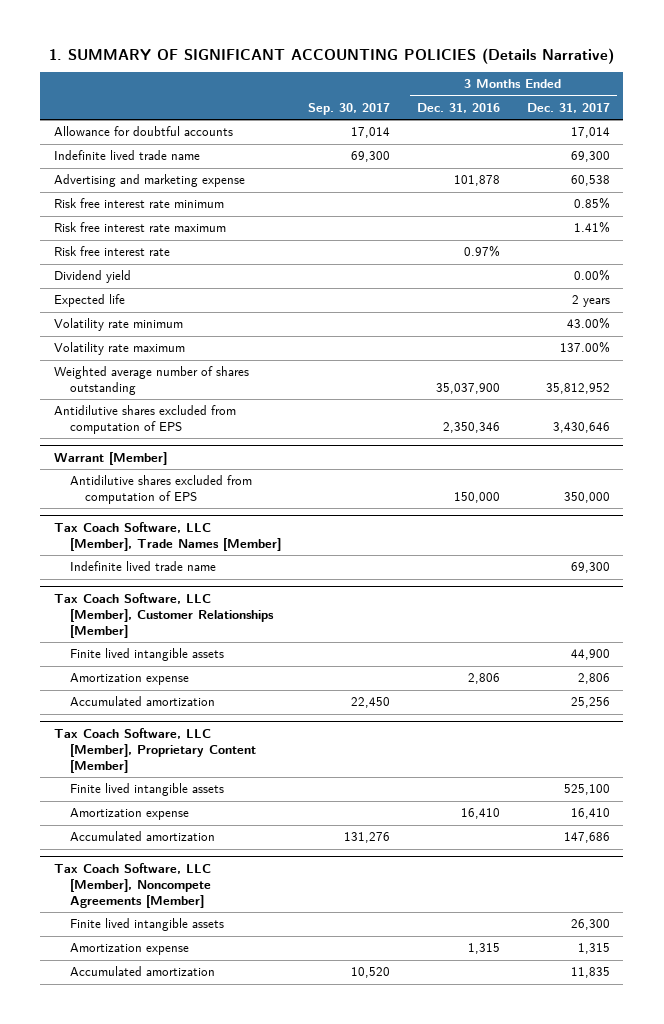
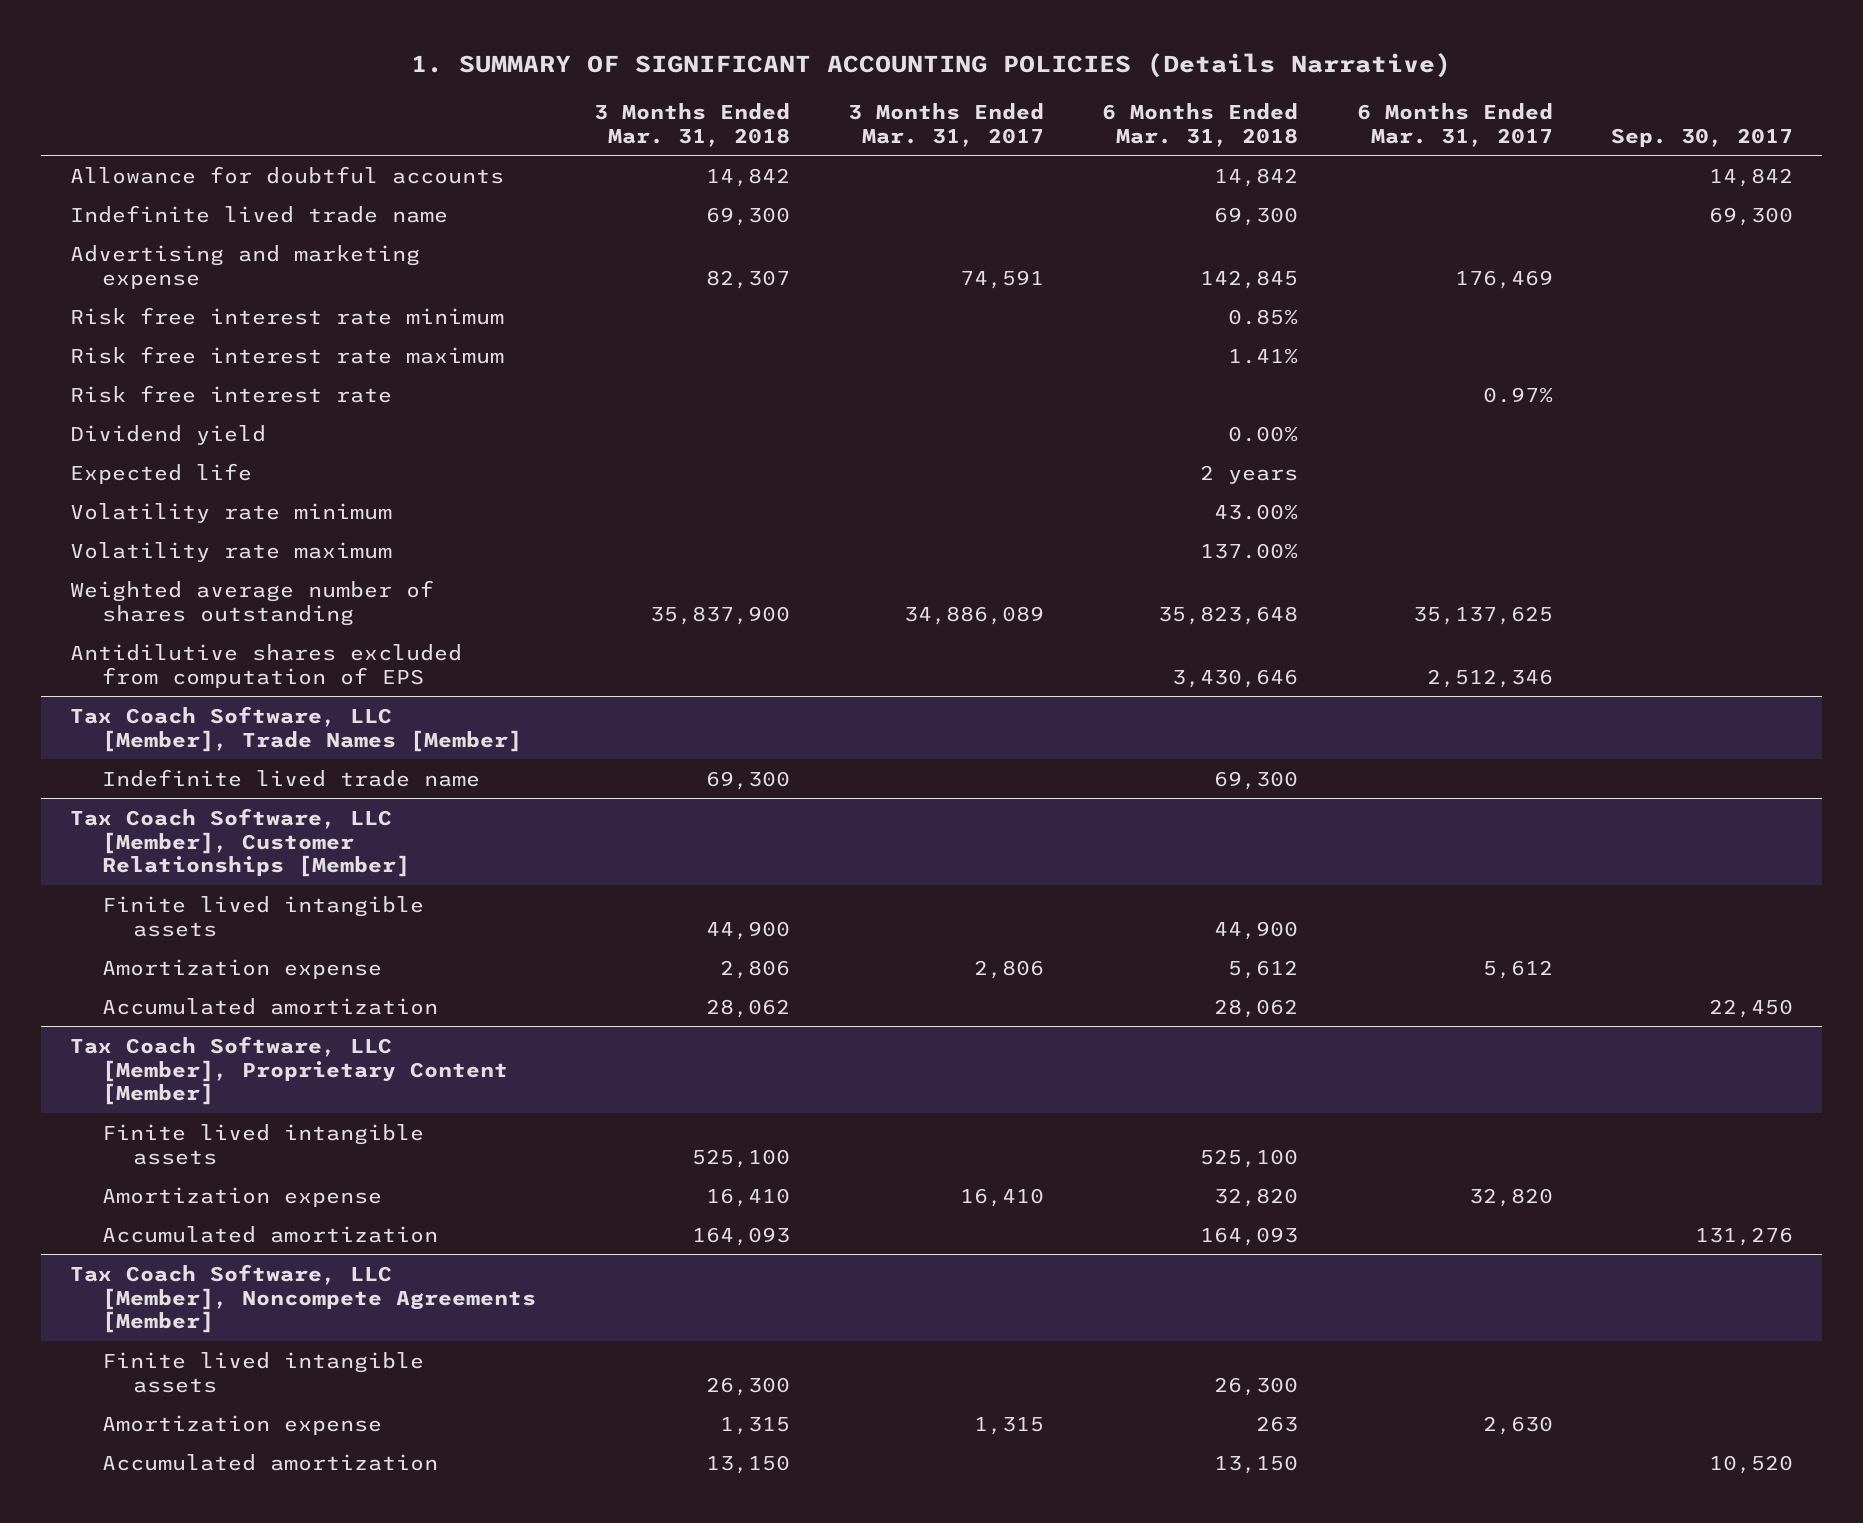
- | Sep. 30, 2017 | 3 Months Ended Dec. 31, 2016 | 3 Months Ended Dec. 31, 2017
+ | 3 Months Ended Mar. 31, 2018 | 3 Months Ended Mar. 31, 2017 | 6 Months Ended Mar. 31, 2018 | 6 Months Ended Mar. 31, 2017 | Sep. 30, 2017
- Allowance for doubtful accounts | 17,014 | | 17,014
+ Allowance for doubtful accounts | 14,842 | | 14,842 | | 14,842
- Warrant [Member]
- Antidilutive shares excluded from computation of EPS | | 150,000 | 350,000

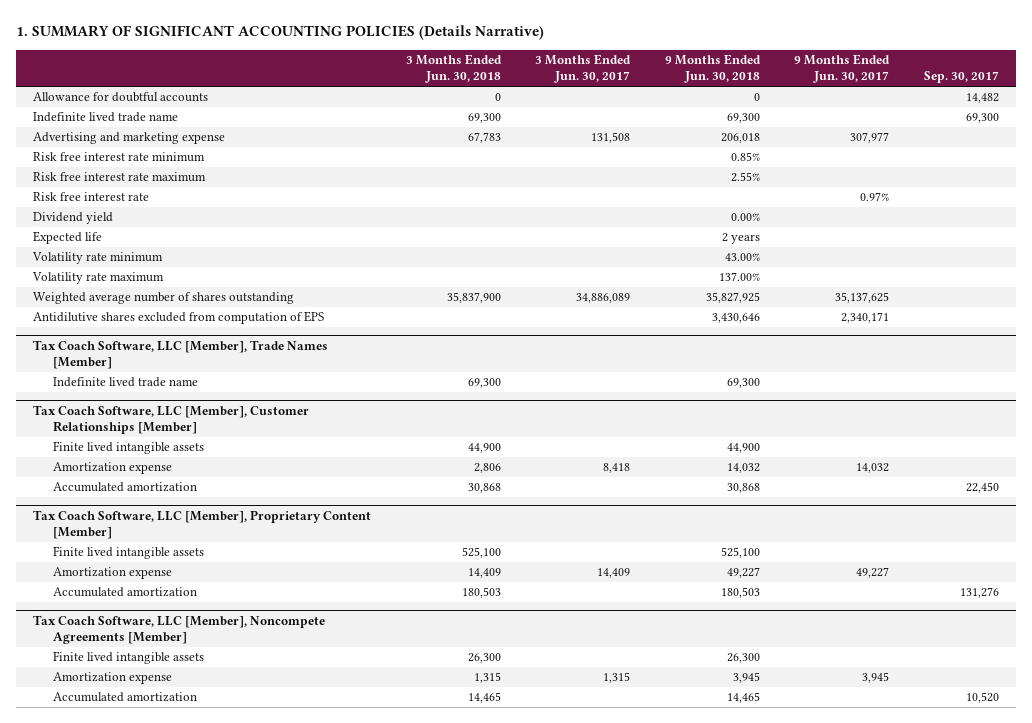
- | 3 Months Ended Mar. 31, 2018 | 3 Months Ended Mar. 31, 2017 | 6 Months Ended Mar. 31, 2018 | 6 Months Ended Mar. 31, 2017 | Sep. 30, 2017
+ | 3 Months Ended Jun. 30, 2018 | 3 Months Ended Jun. 30, 2017 | 9 Months Ended Jun. 30, 2018 | 9 Months Ended Jun. 30, 2017 | Sep. 30, 2017
- Allowance for doubtful accounts | 14,842 | | 14,842 | | 14,842
+ Allowance for doubtful accounts | 0 | | 0 | | 14,482

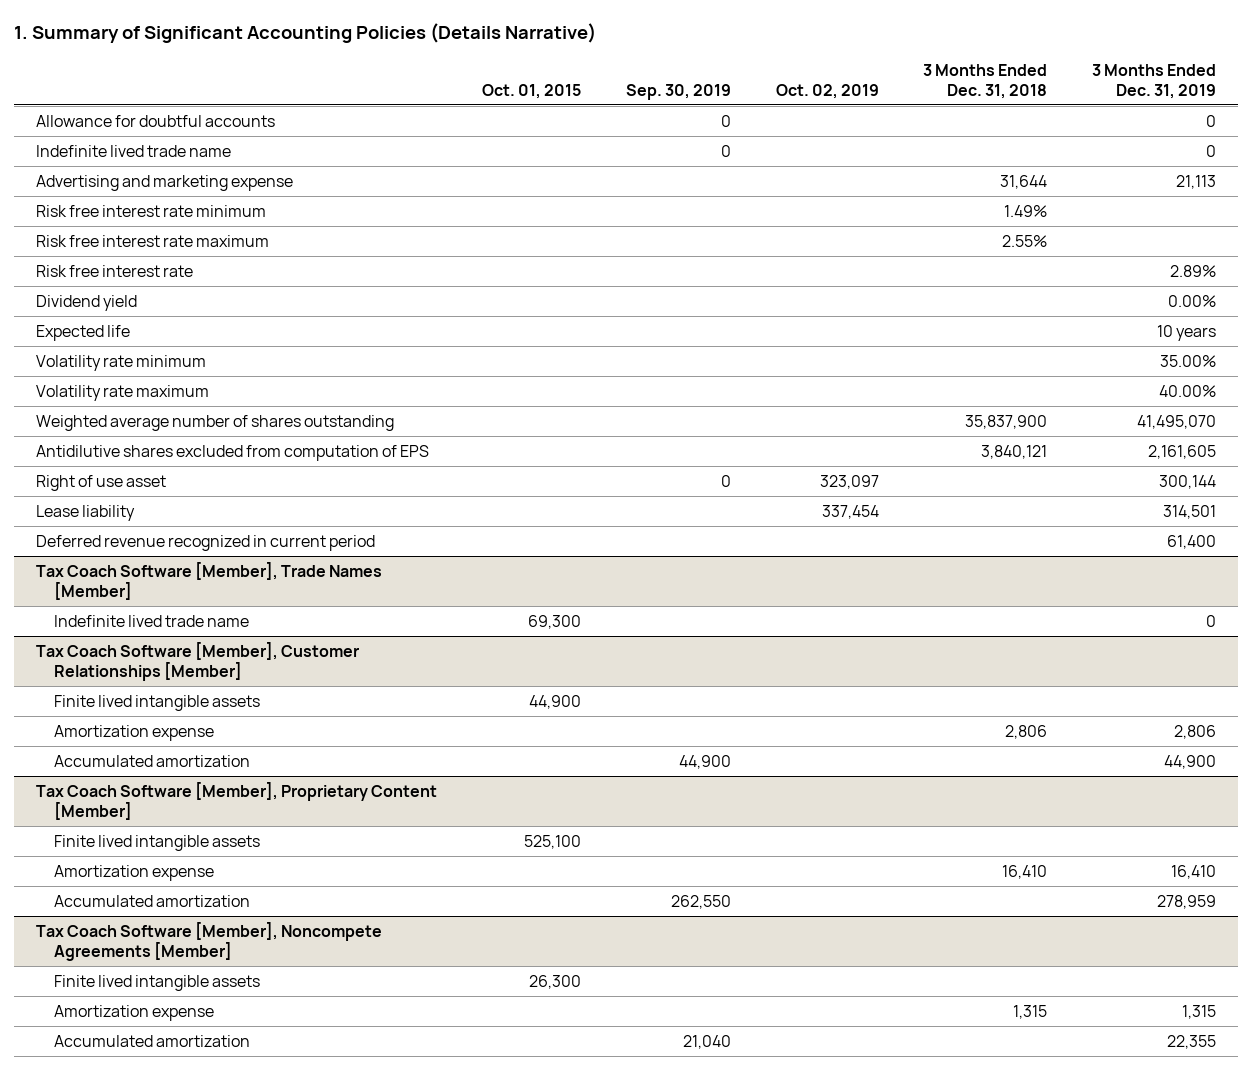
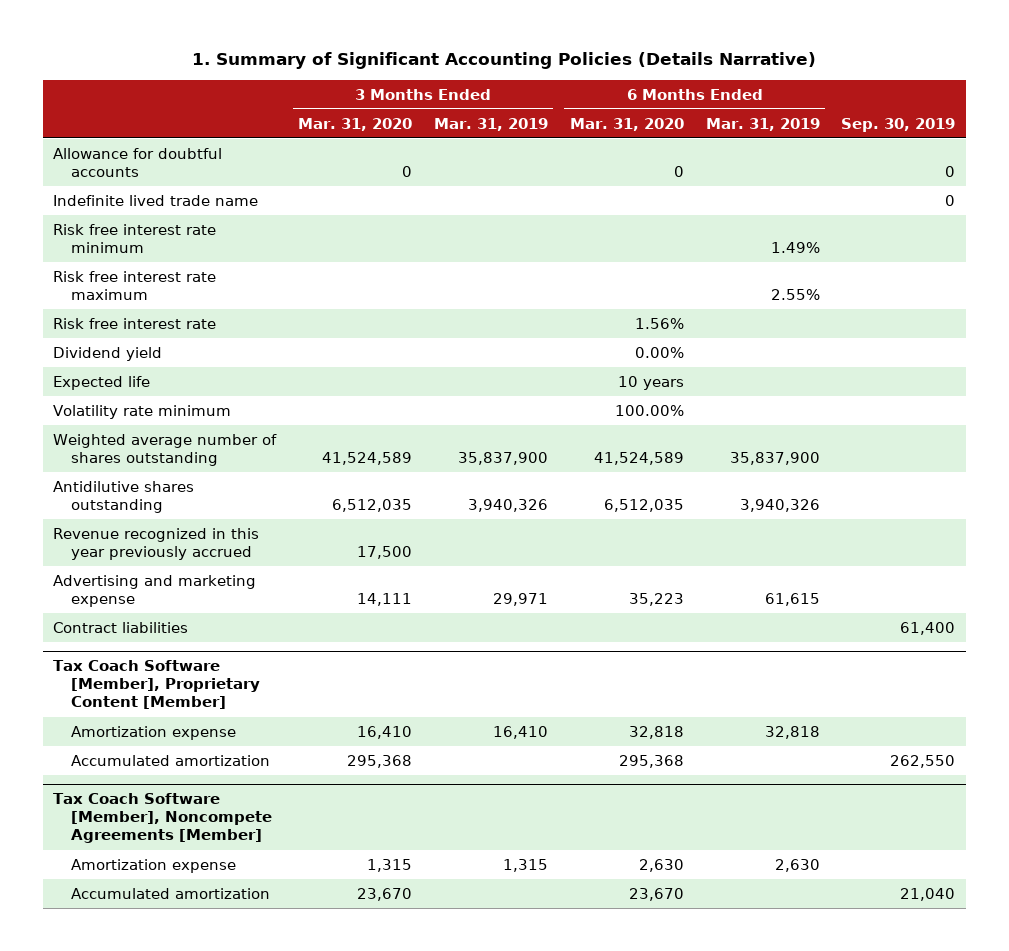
- | Oct. 01, 2015 | Sep. 30, 2019 | Oct. 02, 2019 | 3 Months Ended Dec. 31, 2018 | 3 Months Ended Dec. 31, 2019
+ | 3 Months Ended Mar. 31, 2020 | 3 Months Ended Mar. 31, 2019 | 6 Months Ended Mar. 31, 2020 | 6 Months Ended Mar. 31, 2019 | Sep. 30, 2019
- Volatility rate maximum | | | | | 40.00%
- Antidilutive shares excluded from computation of EPS | | | | 3,840,121 | 2,161,605
- Right of use asset | | 0 | 323,097 | | 300,144
- Lease liability | | | 337,454 | | 314,501
- Deferred revenue recognized in current period | | | | | 61,400
- Tax Coach Software [Member], Trade Names [Member]
- Indefinite lived trade name | 69,300 | | | | 0
- Tax Coach Software [Member], Customer Relationships [Member]
- Finite lived intangible assets | 44,900 | | | |
- Amortization expense | | | | 2,806 | 2,806
- Accumulated amortization | | 44,900 | | | 44,900
+ Antidilutive shares outstanding | 6,512,035 | 3,940,326 | 6,512,035 | 3,940,326 |
+ Revenue recognized in this year previously accrued | 17,500 | | | |
moved down: Advertising and marketing expense | 14,111 | 29,971 | 35,223 | 61,615 |
+ Contract liabilities | | | | | 61,400
@ Tax Coach Software [Member], Proprietary Content [Member]
- Finite lived intangible assets | 525,100 | | | |
@ Tax Coach Software [Member], Noncompete Agreements [Member]
- Finite lived intangible assets | 26,300 | | | |

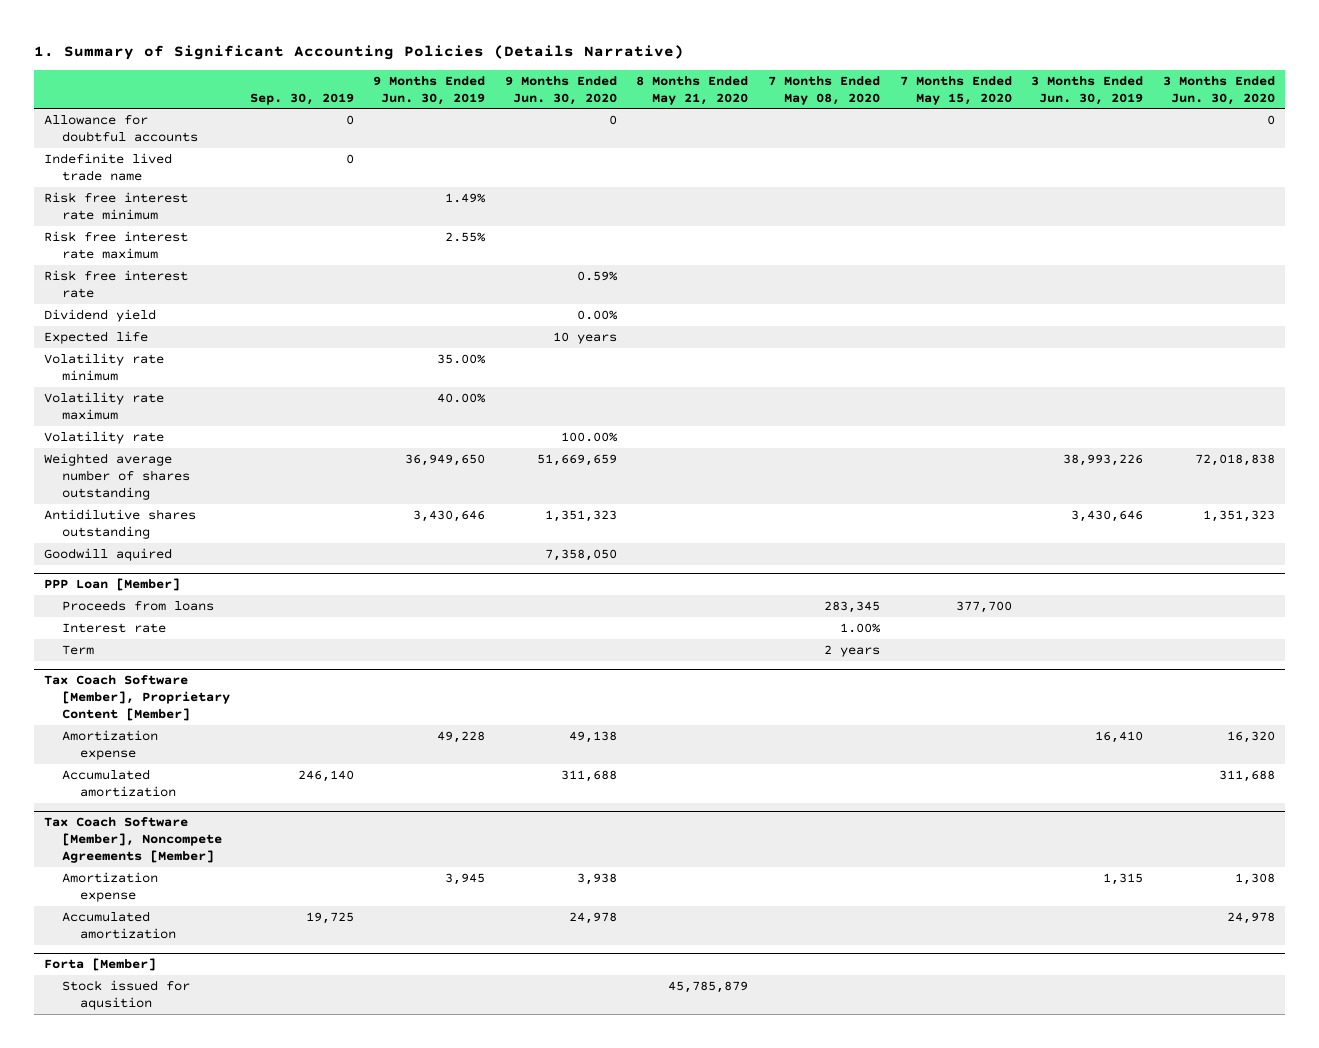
- | 3 Months Ended Mar. 31, 2020 | 3 Months Ended Mar. 31, 2019 | 6 Months Ended Mar. 31, 2020 | 6 Months Ended Mar. 31, 2019 | Sep. 30, 2019
+ | Sep. 30, 2019 | 9 Months Ended Jun. 30, 2019 | 9 Months Ended Jun. 30, 2020 | 8 Months Ended May 21, 2020 | 7 Months Ended May 08, 2020 | 7 Months Ended May 15, 2020 | 3 Months Ended Jun. 30, 2019 | 3 Months Ended Jun. 30, 2020
+ Volatility rate maximum | | 40.00% | | | | | |
+ Volatility rate | | | 100.00% | | | | |
- Revenue recognized in this year previously accrued | 17,500 | | | |
- Advertising and marketing expense | 14,111 | 29,971 | 35,223 | 61,615 |
- Contract liabilities | | | | | 61,400
+ Goodwill aquired | | | 7,358,050 | | | | |
+ PPP Loan [Member]
+ Proceeds from loans | | | | | 283,345 | 377,700 | |
+ Interest rate | | | | | 1.00% | | |
+ Term | | | | | 2 years | | |
@ Tax Coach Software [Member], Proprietary Content [Member]
- Accumulated amortization | 295,368 | | 295,368 | | 262,550
+ Accumulated amortization | 246,140 | | 311,688 | | | | | 311,688
@ Tax Coach Software [Member], Noncompete Agreements [Member]
- Accumulated amortization | 23,670 | | 23,670 | | 21,040
+ Accumulated amortization | 19,725 | | 24,978 | | | | | 24,978
+ Forta [Member]
+ Stock issued for aqusition | | | | 45,785,879 | | | |

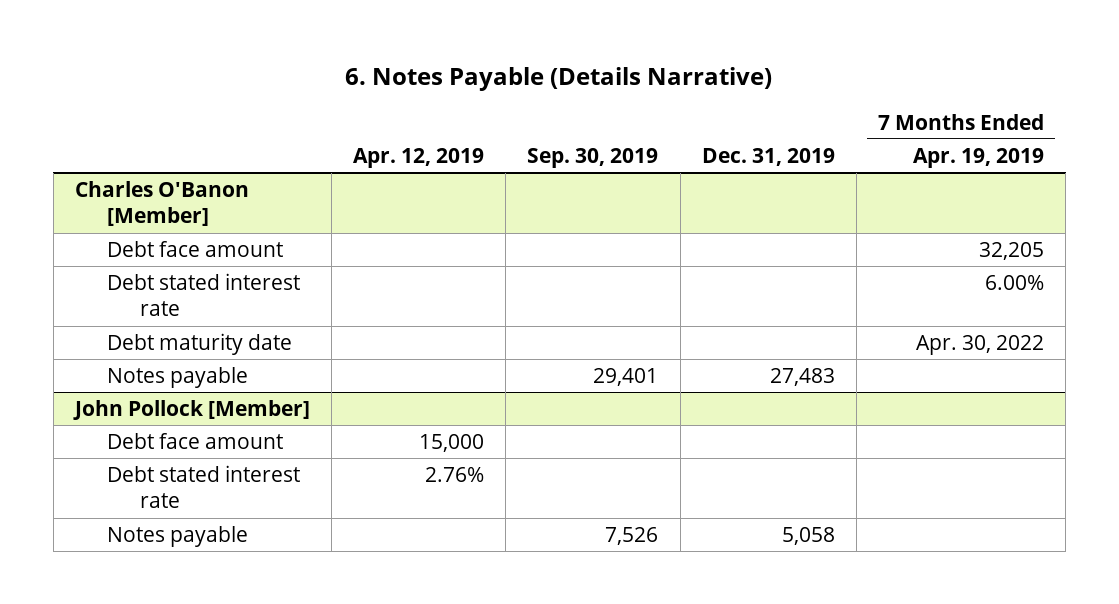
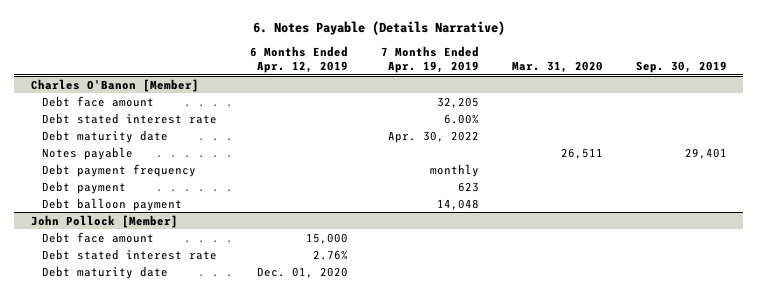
- | Apr. 12, 2019 | Sep. 30, 2019 | Dec. 31, 2019 | 7 Months Ended Apr. 19, 2019
+ | 6 Months Ended Apr. 12, 2019 | 7 Months Ended Apr. 19, 2019 | Mar. 31, 2020 | Sep. 30, 2019
@ Charles O'Banon [Member]
+ Debt payment frequency | | monthly | |
+ Debt payment | | 623 | |
+ Debt balloon payment | | 14,048 | |
@ John Pollock [Member]
- Notes payable | | 7,526 | 5,058 |
+ Debt maturity date | Dec. 01, 2020 | | |

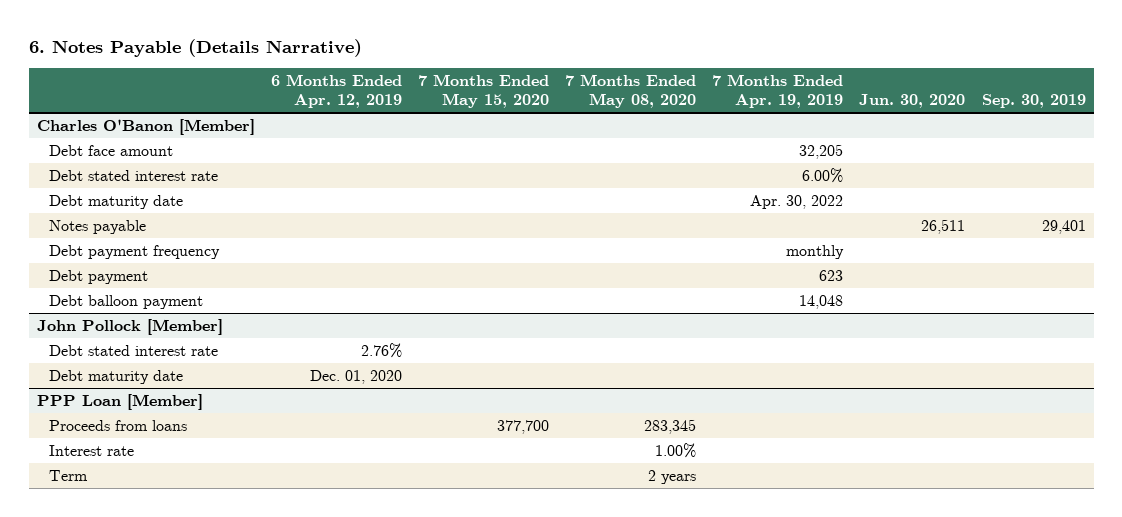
- | 6 Months Ended Apr. 12, 2019 | 7 Months Ended Apr. 19, 2019 | Mar. 31, 2020 | Sep. 30, 2019
+ | 6 Months Ended Apr. 12, 2019 | 7 Months Ended May 15, 2020 | 7 Months Ended May 08, 2020 | 7 Months Ended Apr. 19, 2019 | Jun. 30, 2020 | Sep. 30, 2019
@ John Pollock [Member]
- Debt face amount | 15,000 | | |
+ PPP Loan [Member]
+ Proceeds from loans | | 377,700 | 283,345 | | |
+ Interest rate | | | 1.00% | | |
+ Term | | | 2 years | | |

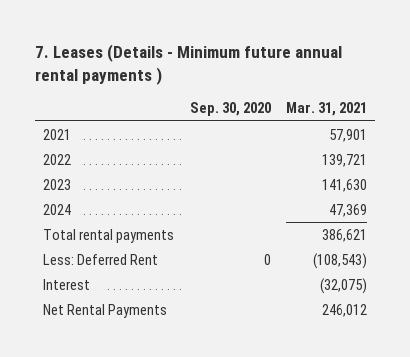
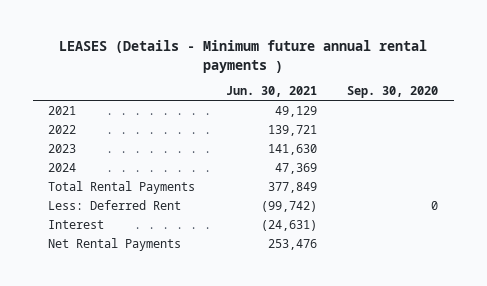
- 7. Leases (Details - Minimum future annual rental payments )
+ LEASES (Details - Minimum future annual rental payments )
- | Sep. 30, 2020 | Mar. 31, 2021
+ | Jun. 30, 2021 | Sep. 30, 2020
- Total rental payments | | 386,621
+ Total Rental Payments | 377,849 |

